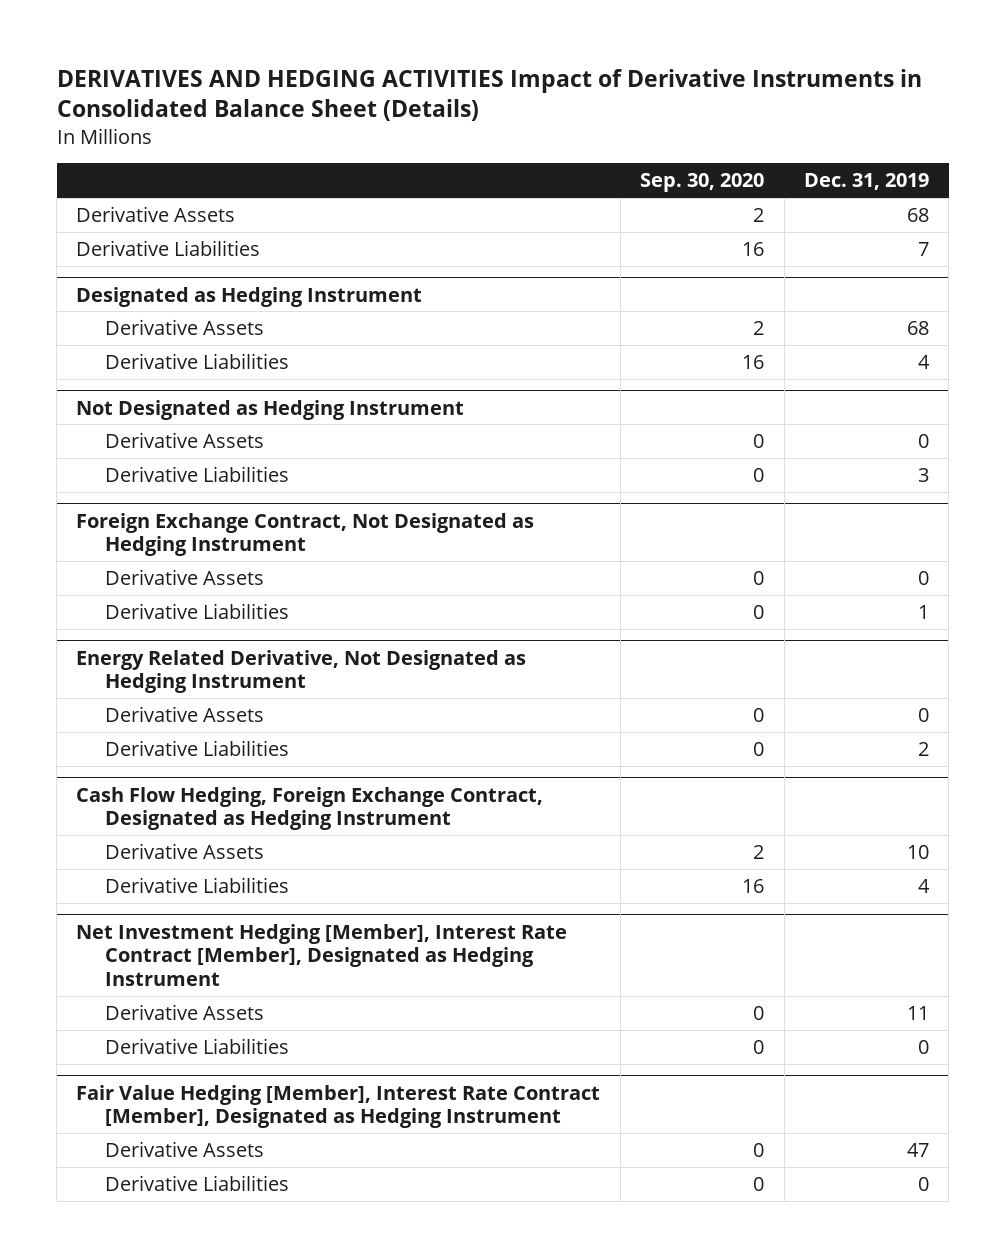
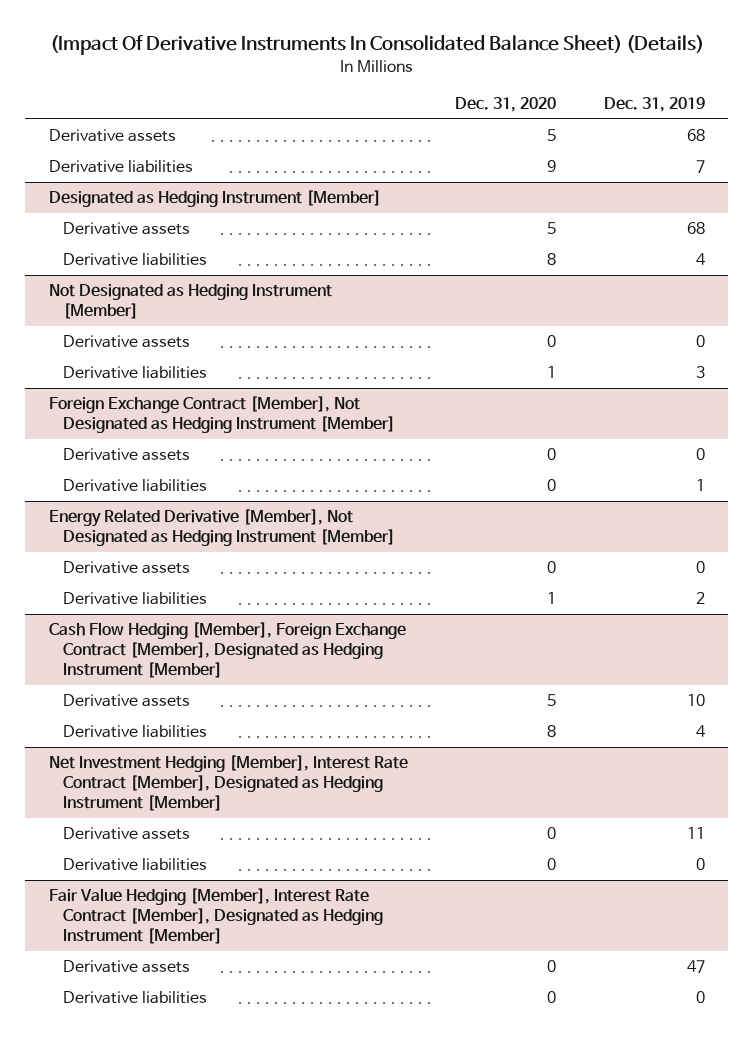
- DERIVATIVES AND HEDGING ACTIVITIES Impact of Derivative Instruments in Consolidated Balance Sheet (Details)
+ (Impact Of Derivative Instruments In Consolidated Balance Sheet) (Details)
- | Sep. 30, 2020 | Dec. 31, 2019
+ | Dec. 31, 2020 | Dec. 31, 2019
- Derivative Assets | 2 | 68
- Derivative Liabilities | 16 | 7
- Designated as Hedging Instrument
- Derivative Assets | 2 | 68
- Derivative Liabilities | 16 | 4
- Not Designated as Hedging Instrument
- Derivative Assets | 0 | 0
- Derivative Liabilities | 0 | 3
- Foreign Exchange Contract, Not Designated as Hedging Instrument
- Derivative Assets | 0 | 0
- Derivative Liabilities | 0 | 1
- Energy Related Derivative, Not Designated as Hedging Instrument
- Derivative Assets | 0 | 0
- Derivative Liabilities | 0 | 2
- Cash Flow Hedging, Foreign Exchange Contract, Designated as Hedging Instrument
- Derivative Assets | 2 | 10
- Derivative Liabilities | 16 | 4
- Net Investment Hedging [Member], Interest Rate Contract [Member], Designated as Hedging Instrument
- Derivative Assets | 0 | 11
- Derivative Liabilities | 0 | 0
- Fair Value Hedging [Member], Interest Rate Contract [Member], Designated as Hedging Instrument
- Derivative Assets | 0 | 47
- Derivative Liabilities | 0 | 0
+ Derivative assets | 5 | 68
+ Derivative liabilities | 9 | 7
+ Designated as Hedging Instrument [Member]
+ Derivative assets | 5 | 68
+ Derivative liabilities | 8 | 4
+ Not Designated as Hedging Instrument [Member]
+ Derivative assets | 0 | 0
+ Derivative liabilities | 1 | 3
+ Foreign Exchange Contract [Member], Not Designated as Hedging Instrument [Member]
+ Derivative assets | 0 | 0
+ Derivative liabilities | 0 | 1
+ Energy Related Derivative [Member], Not Designated as Hedging Instrument [Member]
+ Derivative assets | 0 | 0
+ Derivative liabilities | 1 | 2
+ Cash Flow Hedging [Member], Foreign Exchange Contract [Member], Designated as Hedging Instrument [Member]
+ Derivative assets | 5 | 10
+ Derivative liabilities | 8 | 4
+ Net Investment Hedging [Member], Interest Rate Contract [Member], Designated as Hedging Instrument [Member]
+ Derivative assets | 0 | 11
+ Derivative liabilities | 0 | 0
+ Fair Value Hedging [Member], Interest Rate Contract [Member], Designated as Hedging Instrument [Member]
+ Derivative assets | 0 | 47
+ Derivative liabilities | 0 | 0

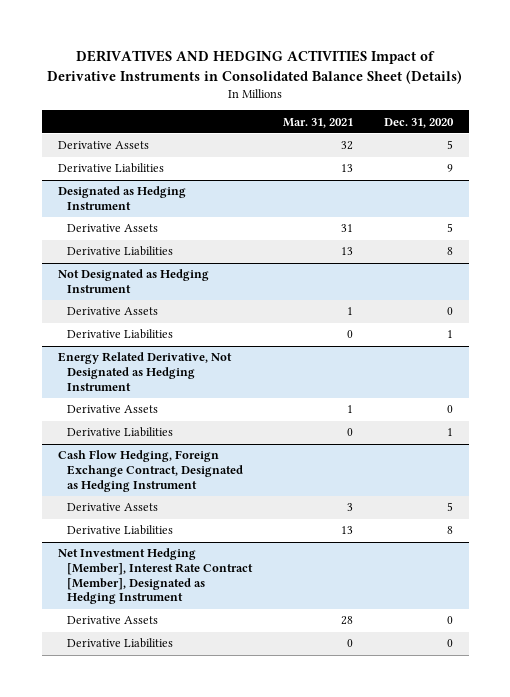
- (Impact Of Derivative Instruments In Consolidated Balance Sheet) (Details)
+ DERIVATIVES AND HEDGING ACTIVITIES Impact of Derivative Instruments in Consolidated Balance Sheet (Details)
- | Dec. 31, 2020 | Dec. 31, 2019
+ | Mar. 31, 2021 | Dec. 31, 2020
- Derivative assets | 5 | 68
- Derivative liabilities | 9 | 7
- Designated as Hedging Instrument [Member]
- Derivative assets | 5 | 68
- Derivative liabilities | 8 | 4
- Not Designated as Hedging Instrument [Member]
- Derivative assets | 0 | 0
- Derivative liabilities | 1 | 3
- Foreign Exchange Contract [Member], Not Designated as Hedging Instrument [Member]
- Derivative assets | 0 | 0
- Derivative liabilities | 0 | 1
- Energy Related Derivative [Member], Not Designated as Hedging Instrument [Member]
- Derivative assets | 0 | 0
- Derivative liabilities | 1 | 2
- Cash Flow Hedging [Member], Foreign Exchange Contract [Member], Designated as Hedging Instrument [Member]
- Derivative assets | 5 | 10
- Derivative liabilities | 8 | 4
- Net Investment Hedging [Member], Interest Rate Contract [Member], Designated as Hedging Instrument [Member]
- Derivative assets | 0 | 11
- Derivative liabilities | 0 | 0
- Fair Value Hedging [Member], Interest Rate Contract [Member], Designated as Hedging Instrument [Member]
- Derivative assets | 0 | 47
- Derivative liabilities | 0 | 0
+ Derivative Assets | 32 | 5
+ Derivative Liabilities | 13 | 9
+ Designated as Hedging Instrument
+ Derivative Assets | 31 | 5
+ Derivative Liabilities | 13 | 8
+ Not Designated as Hedging Instrument
+ Derivative Assets | 1 | 0
+ Derivative Liabilities | 0 | 1
+ Energy Related Derivative, Not Designated as Hedging Instrument
+ Derivative Assets | 1 | 0
+ Derivative Liabilities | 0 | 1
+ Cash Flow Hedging, Foreign Exchange Contract, Designated as Hedging Instrument
+ Derivative Assets | 3 | 5
+ Derivative Liabilities | 13 | 8
+ Net Investment Hedging [Member], Interest Rate Contract [Member], Designated as Hedging Instrument
+ Derivative Assets | 28 | 0
+ Derivative Liabilities | 0 | 0

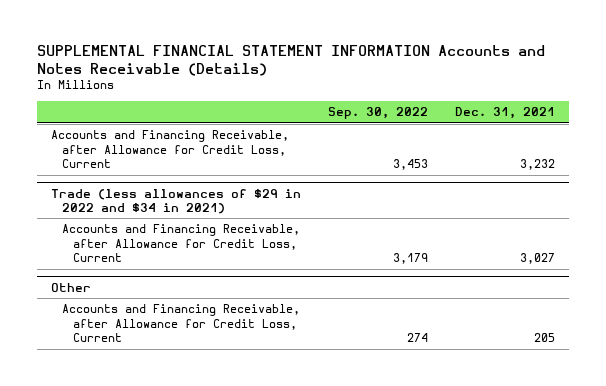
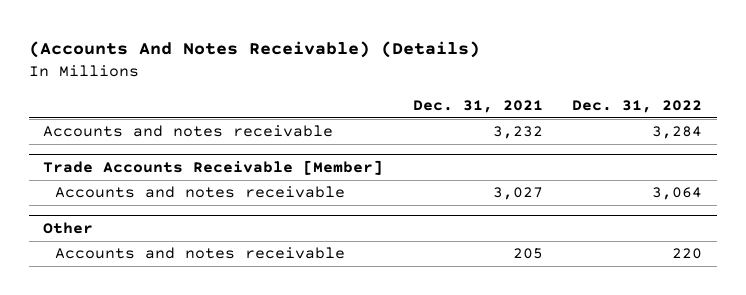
- SUPPLEMENTAL FINANCIAL STATEMENT INFORMATION Accounts and Notes Receivable (Details)
+ (Accounts And Notes Receivable) (Details)
- | Sep. 30, 2022 | Dec. 31, 2021
+ | Dec. 31, 2021 | Dec. 31, 2022
- Accounts and Financing Receivable, after Allowance for Credit Loss, Current | 3,453 | 3,232
- Trade (less allowances of $29 in 2022 and $34 in 2021)
- Accounts and Financing Receivable, after Allowance for Credit Loss, Current | 3,179 | 3,027
+ Accounts and notes receivable | 3,232 | 3,284
+ Trade Accounts Receivable [Member]
+ Accounts and notes receivable | 3,027 | 3,064
@ Other
- Accounts and Financing Receivable, after Allowance for Credit Loss, Current | 274 | 205
+ Accounts and notes receivable | 205 | 220

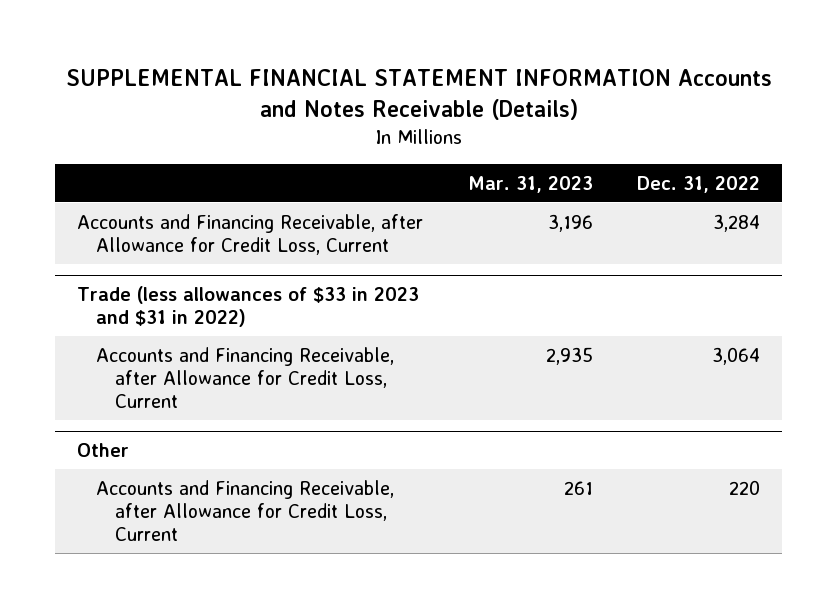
- (Accounts And Notes Receivable) (Details)
+ SUPPLEMENTAL FINANCIAL STATEMENT INFORMATION Accounts and Notes Receivable (Details)
- | Dec. 31, 2021 | Dec. 31, 2022
+ | Mar. 31, 2023 | Dec. 31, 2022
- Accounts and notes receivable | 3,232 | 3,284
- Trade Accounts Receivable [Member]
- Accounts and notes receivable | 3,027 | 3,064
+ Accounts and Financing Receivable, after Allowance for Credit Loss, Current | 3,196 | 3,284
+ Trade (less allowances of $33 in 2023 and $31 in 2022)
+ Accounts and Financing Receivable, after Allowance for Credit Loss, Current | 2,935 | 3,064
@ Other
- Accounts and notes receivable | 205 | 220
+ Accounts and Financing Receivable, after Allowance for Credit Loss, Current | 261 | 220

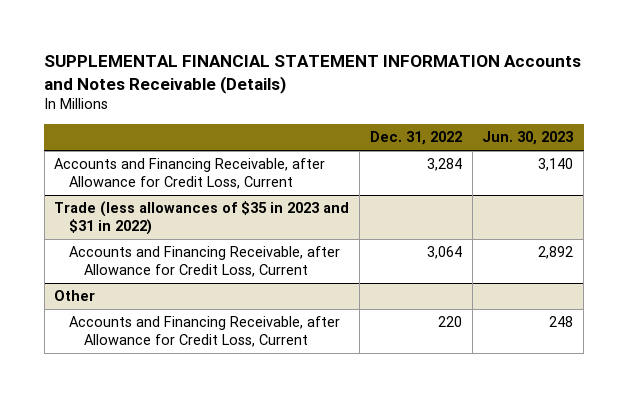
- | Mar. 31, 2023 | Dec. 31, 2022
+ | Dec. 31, 2022 | Jun. 30, 2023
- Trade (less allowances of $33 in 2023 and $31 in 2022)
+ Trade (less allowances of $35 in 2023 and $31 in 2022)

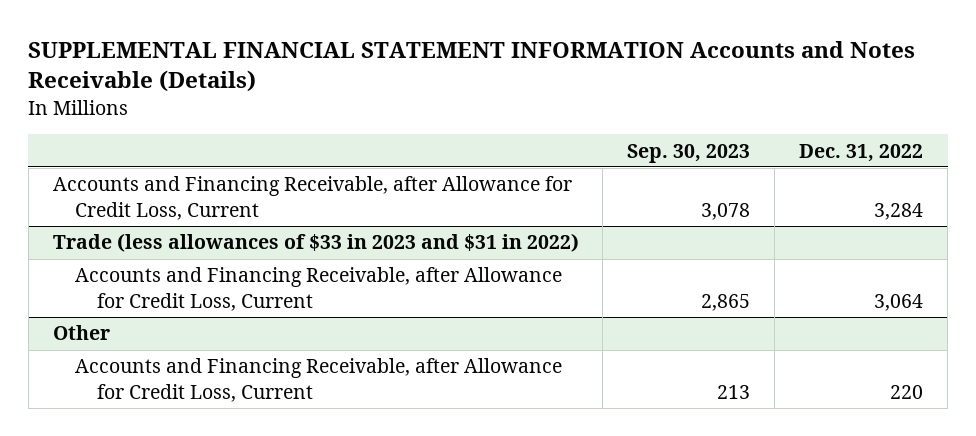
- | Dec. 31, 2022 | Jun. 30, 2023
+ | Sep. 30, 2023 | Dec. 31, 2022
- Trade (less allowances of $35 in 2023 and $31 in 2022)
+ Trade (less allowances of $33 in 2023 and $31 in 2022)

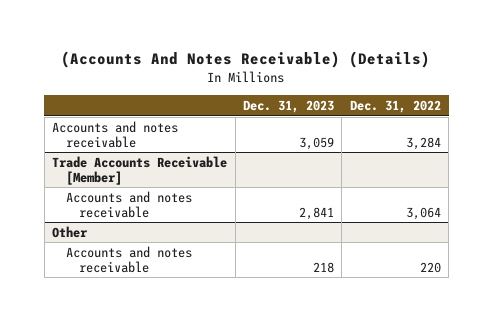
- SUPPLEMENTAL FINANCIAL STATEMENT INFORMATION Accounts and Notes Receivable (Details)
+ (Accounts And Notes Receivable) (Details)
- | Sep. 30, 2023 | Dec. 31, 2022
+ | Dec. 31, 2023 | Dec. 31, 2022
- Accounts and Financing Receivable, after Allowance for Credit Loss, Current | 3,078 | 3,284
- Trade (less allowances of $33 in 2023 and $31 in 2022)
- Accounts and Financing Receivable, after Allowance for Credit Loss, Current | 2,865 | 3,064
+ Accounts and notes receivable | 3,059 | 3,284
+ Trade Accounts Receivable [Member]
+ Accounts and notes receivable | 2,841 | 3,064
@ Other
- Accounts and Financing Receivable, after Allowance for Credit Loss, Current | 213 | 220
+ Accounts and notes receivable | 218 | 220

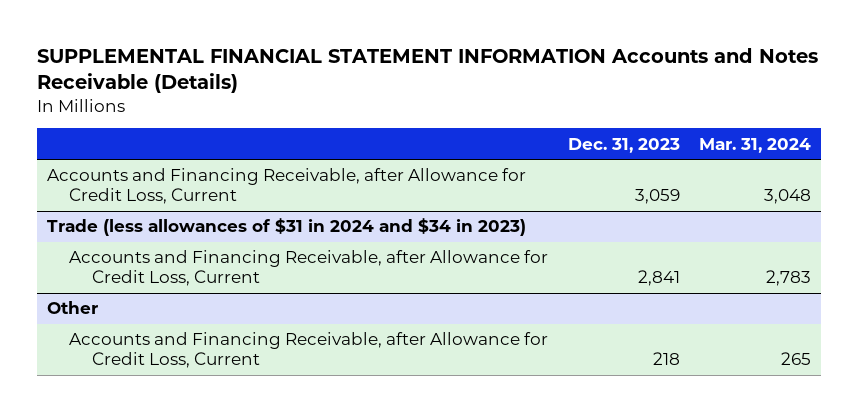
- (Accounts And Notes Receivable) (Details)
+ SUPPLEMENTAL FINANCIAL STATEMENT INFORMATION Accounts and Notes Receivable (Details)
- | Dec. 31, 2023 | Dec. 31, 2022
+ | Dec. 31, 2023 | Mar. 31, 2024
- Accounts and notes receivable | 3,059 | 3,284
- Trade Accounts Receivable [Member]
- Accounts and notes receivable | 2,841 | 3,064
+ Accounts and Financing Receivable, after Allowance for Credit Loss, Current | 3,059 | 3,048
+ Trade (less allowances of $31 in 2024 and $34 in 2023)
+ Accounts and Financing Receivable, after Allowance for Credit Loss, Current | 2,841 | 2,783
@ Other
- Accounts and notes receivable | 218 | 220
+ Accounts and Financing Receivable, after Allowance for Credit Loss, Current | 218 | 265

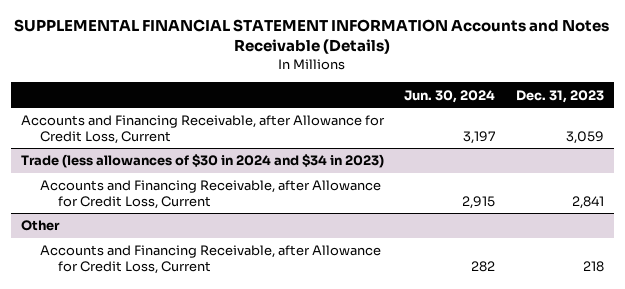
- | Dec. 31, 2023 | Mar. 31, 2024
+ | Jun. 30, 2024 | Dec. 31, 2023
- Trade (less allowances of $31 in 2024 and $34 in 2023)
+ Trade (less allowances of $30 in 2024 and $34 in 2023)

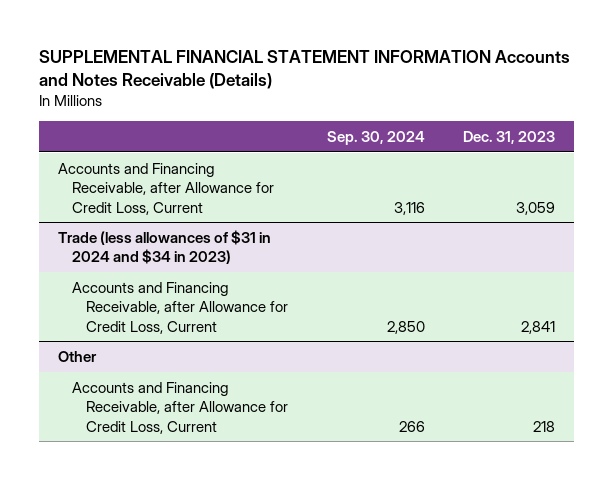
- | Jun. 30, 2024 | Dec. 31, 2023
+ | Sep. 30, 2024 | Dec. 31, 2023
- Trade (less allowances of $30 in 2024 and $34 in 2023)
+ Trade (less allowances of $31 in 2024 and $34 in 2023)

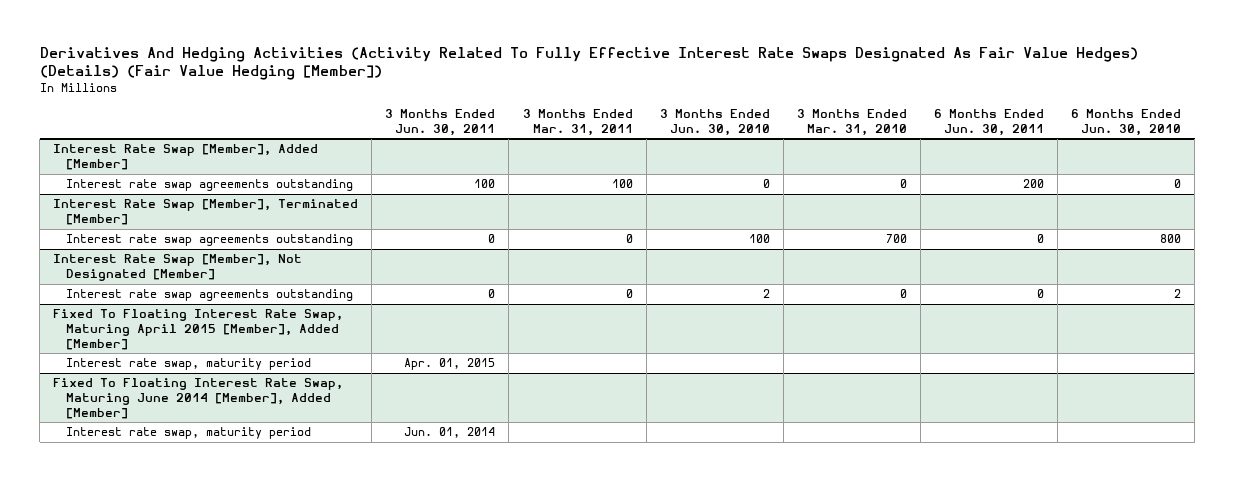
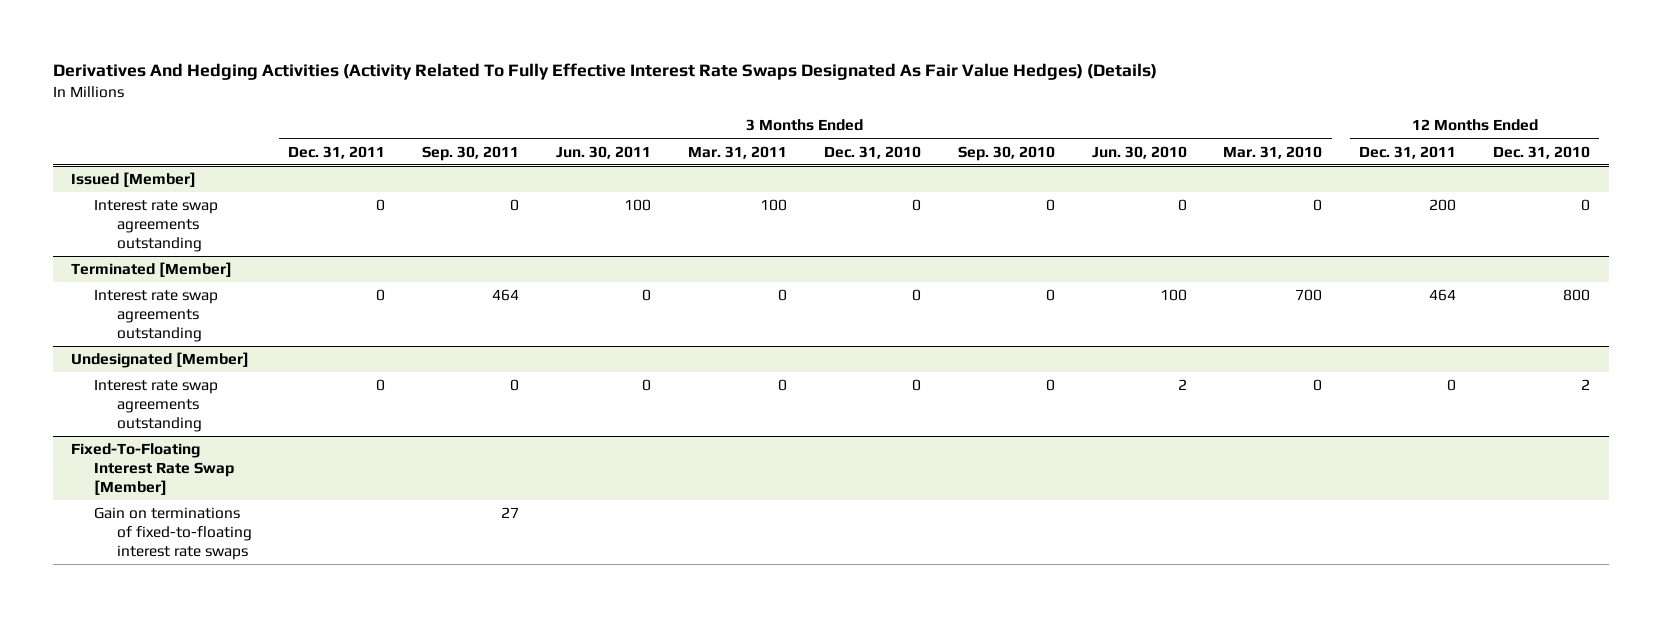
- Derivatives And Hedging Activities (Activity Related To Fully Effective Interest Rate Swaps Designated As Fair Value Hedges) (Details) (Fair Value Hedging [Member])
+ Derivatives And Hedging Activities (Activity Related To Fully Effective Interest Rate Swaps Designated As Fair Value Hedges) (Details)
- | 3 Months Ended Jun. 30, 2011 | 3 Months Ended Mar. 31, 2011 | 3 Months Ended Jun. 30, 2010 | 3 Months Ended Mar. 31, 2010 | 6 Months Ended Jun. 30, 2011 | 6 Months Ended Jun. 30, 2010
+ | 3 Months Ended Dec. 31, 2011 | 3 Months Ended Sep. 30, 2011 | 3 Months Ended Jun. 30, 2011 | 3 Months Ended Mar. 31, 2011 | 3 Months Ended Dec. 31, 2010 | 3 Months Ended Sep. 30, 2010 | 3 Months Ended Jun. 30, 2010 | 3 Months Ended Mar. 31, 2010 | 12 Months Ended Dec. 31, 2011 | 12 Months Ended Dec. 31, 2010
- Interest Rate Swap [Member], Added [Member]
+ Issued [Member]
- Interest Rate Swap [Member], Terminated [Member]
+ Terminated [Member]
- Interest Rate Swap [Member], Not Designated [Member]
+ Undesignated [Member]
- Fixed To Floating Interest Rate Swap, Maturing April 2015 [Member], Added [Member]
- Interest rate swap, maturity period | Apr. 01, 2015 | | | | |
- Fixed To Floating Interest Rate Swap, Maturing June 2014 [Member], Added [Member]
- Interest rate swap, maturity period | Jun. 01, 2014 | | | | |
+ Fixed-To-Floating Interest Rate Swap [Member]
+ Gain on terminations of fixed-to-floating interest rate swaps | | 27 | | | | | | | |

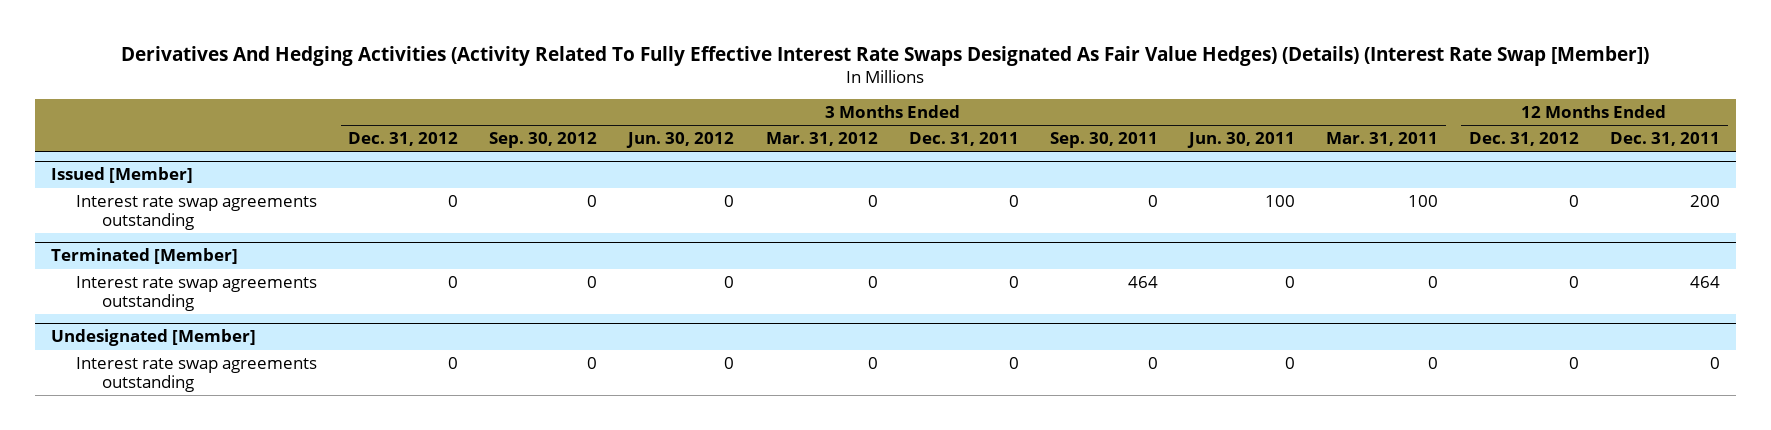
- Derivatives And Hedging Activities (Activity Related To Fully Effective Interest Rate Swaps Designated As Fair Value Hedges) (Details)
+ Derivatives And Hedging Activities (Activity Related To Fully Effective Interest Rate Swaps Designated As Fair Value Hedges) (Details) (Interest Rate Swap [Member])
- | 3 Months Ended Dec. 31, 2011 | 3 Months Ended Sep. 30, 2011 | 3 Months Ended Jun. 30, 2011 | 3 Months Ended Mar. 31, 2011 | 3 Months Ended Dec. 31, 2010 | 3 Months Ended Sep. 30, 2010 | 3 Months Ended Jun. 30, 2010 | 3 Months Ended Mar. 31, 2010 | 12 Months Ended Dec. 31, 2011 | 12 Months Ended Dec. 31, 2010
+ | 3 Months Ended Dec. 31, 2012 | 3 Months Ended Sep. 30, 2012 | 3 Months Ended Jun. 30, 2012 | 3 Months Ended Mar. 31, 2012 | 3 Months Ended Dec. 31, 2011 | 3 Months Ended Sep. 30, 2011 | 3 Months Ended Jun. 30, 2011 | 3 Months Ended Mar. 31, 2011 | 12 Months Ended Dec. 31, 2012 | 12 Months Ended Dec. 31, 2011
- Fixed-To-Floating Interest Rate Swap [Member]
- Gain on terminations of fixed-to-floating interest rate swaps | | 27 | | | | | | | |

